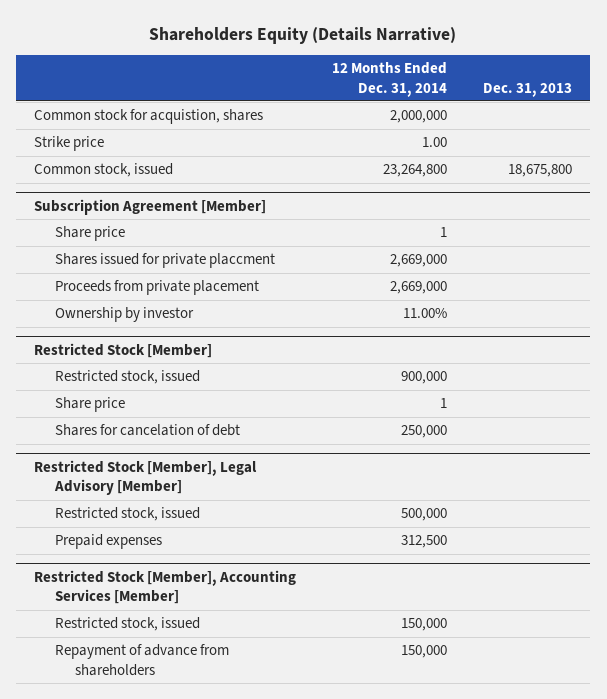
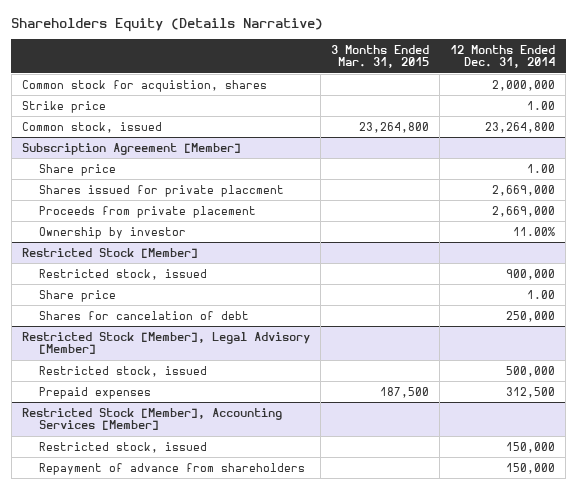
- | 12 Months Ended Dec. 31, 2014 | Dec. 31, 2013
+ | 3 Months Ended Mar. 31, 2015 | 12 Months Ended Dec. 31, 2014
@ Subscription Agreement [Member]
- Share price | 1 |
+ Share price | | 1.00
@ Restricted Stock [Member]
- Share price | 1 |
+ Share price | | 1.00

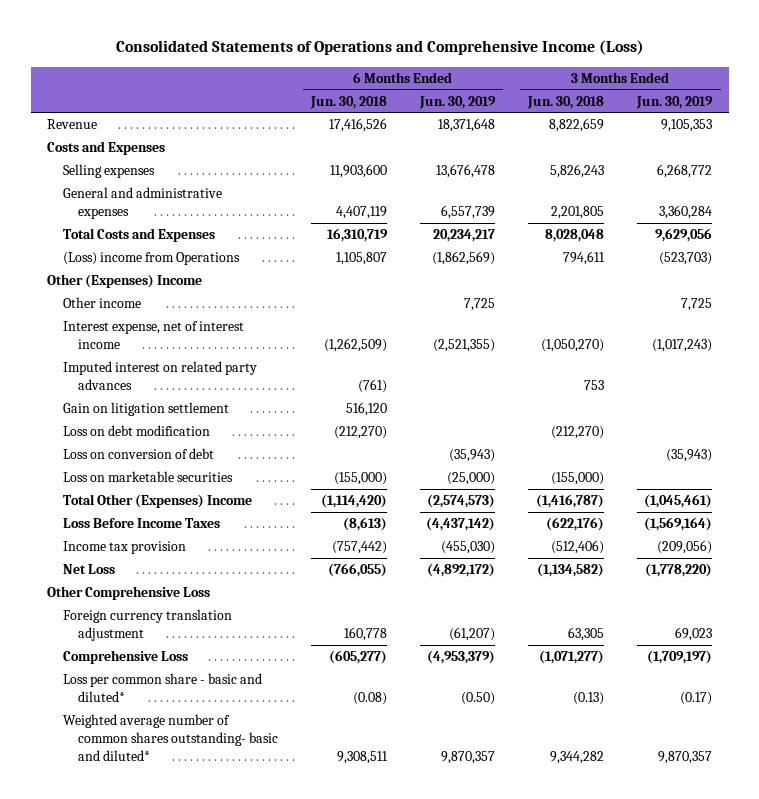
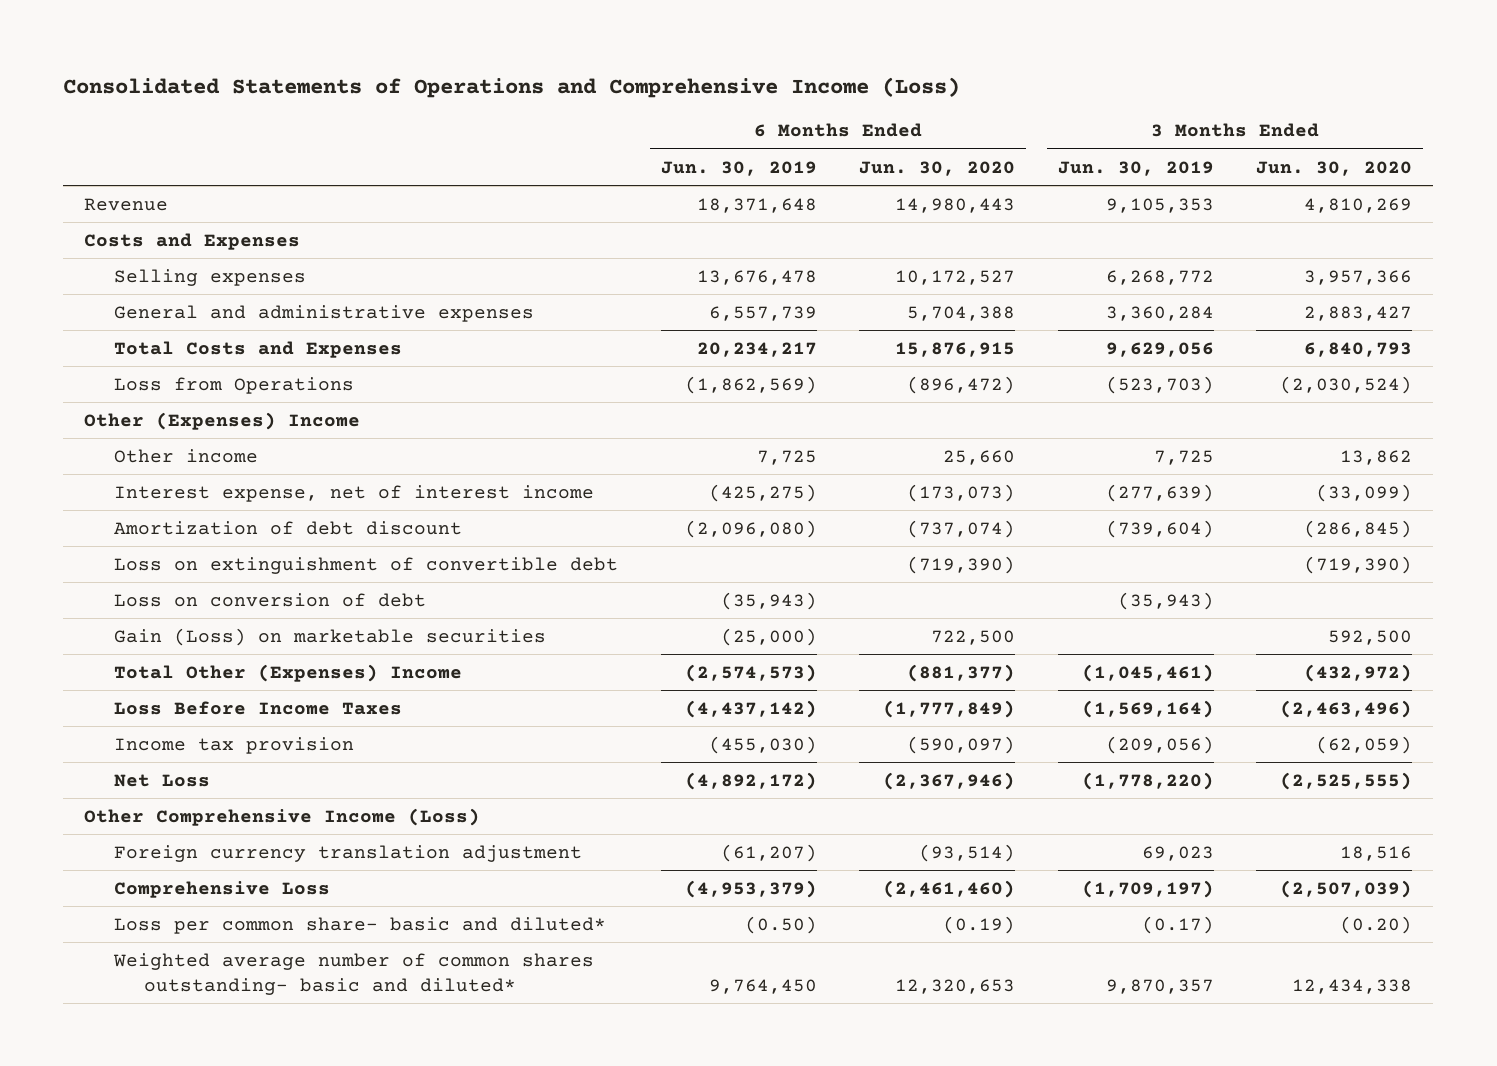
- | 6 Months Ended Jun. 30, 2018 | 6 Months Ended Jun. 30, 2019 | 3 Months Ended Jun. 30, 2018 | 3 Months Ended Jun. 30, 2019
+ | 6 Months Ended Jun. 30, 2019 | 6 Months Ended Jun. 30, 2020 | 3 Months Ended Jun. 30, 2019 | 3 Months Ended Jun. 30, 2020
- (Loss) income from Operations | 1,105,807 | (1,862,569) | 794,611 | (523,703)
+ Loss from Operations | (1,862,569) | (896,472) | (523,703) | (2,030,524)
- Interest expense, net of interest income | (1,262,509) | (2,521,355) | (1,050,270) | (1,017,243)
- Imputed interest on related party advances | (761) | | 753 |
- Gain on litigation settlement | 516,120 | | |
- Loss on debt modification | (212,270) | | (212,270) |
+ Interest expense, net of interest income | (425,275) | (173,073) | (277,639) | (33,099)
+ Amortization of debt discount | (2,096,080) | (737,074) | (739,604) | (286,845)
+ Loss on extinguishment of convertible debt | | (719,390) | | (719,390)
- Loss on marketable securities | (155,000) | (25,000) | (155,000) |
+ Gain (Loss) on marketable securities | (25,000) | 722,500 | | 592,500
- Other Comprehensive Loss
+ Other Comprehensive Income (Loss)
- Loss per common share - basic and diluted* | (0.08) | (0.50) | (0.13) | (0.17)
- Weighted average number of common shares outstanding- basic and diluted* | 9,308,511 | 9,870,357 | 9,344,282 | 9,870,357
+ Loss per common share- basic and diluted* | (0.50) | (0.19) | (0.17) | (0.20)
+ Weighted average number of common shares outstanding- basic and diluted* | 9,764,450 | 12,320,653 | 9,870,357 | 12,434,338

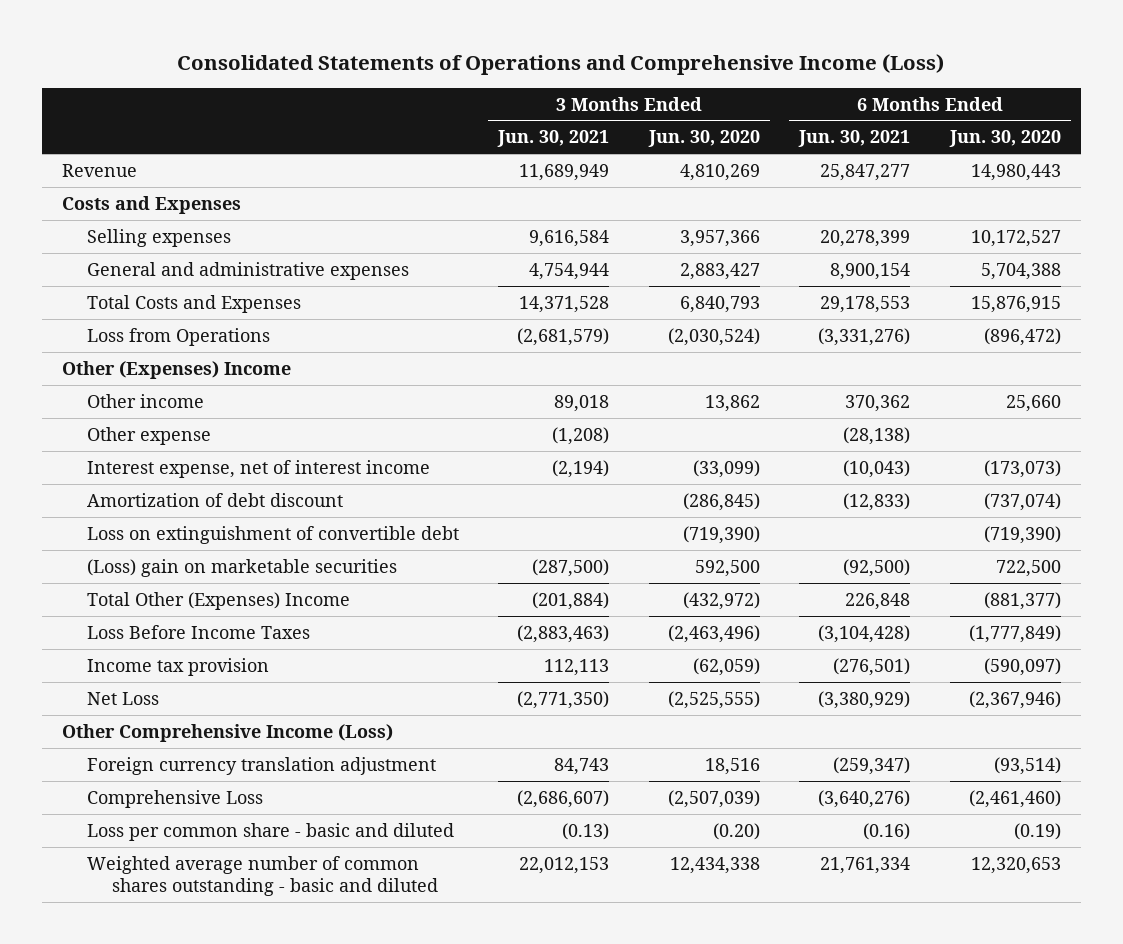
- | 6 Months Ended Jun. 30, 2019 | 6 Months Ended Jun. 30, 2020 | 3 Months Ended Jun. 30, 2019 | 3 Months Ended Jun. 30, 2020
+ | 3 Months Ended Jun. 30, 2021 | 3 Months Ended Jun. 30, 2020 | 6 Months Ended Jun. 30, 2021 | 6 Months Ended Jun. 30, 2020
+ Other expense | (1,208) | | (28,138) |
- Loss on conversion of debt | (35,943) | | (35,943) |
- Gain (Loss) on marketable securities | (25,000) | 722,500 | | 592,500
+ (Loss) gain on marketable securities | (287,500) | 592,500 | (92,500) | 722,500
- Loss per common share- basic and diluted* | (0.50) | (0.19) | (0.17) | (0.20)
- Weighted average number of common shares outstanding- basic and diluted* | 9,764,450 | 12,320,653 | 9,870,357 | 12,434,338
+ Loss per common share - basic and diluted | (0.13) | (0.20) | (0.16) | (0.19)
+ Weighted average number of common shares outstanding - basic and diluted | 22,012,153 | 12,434,338 | 21,761,334 | 12,320,653

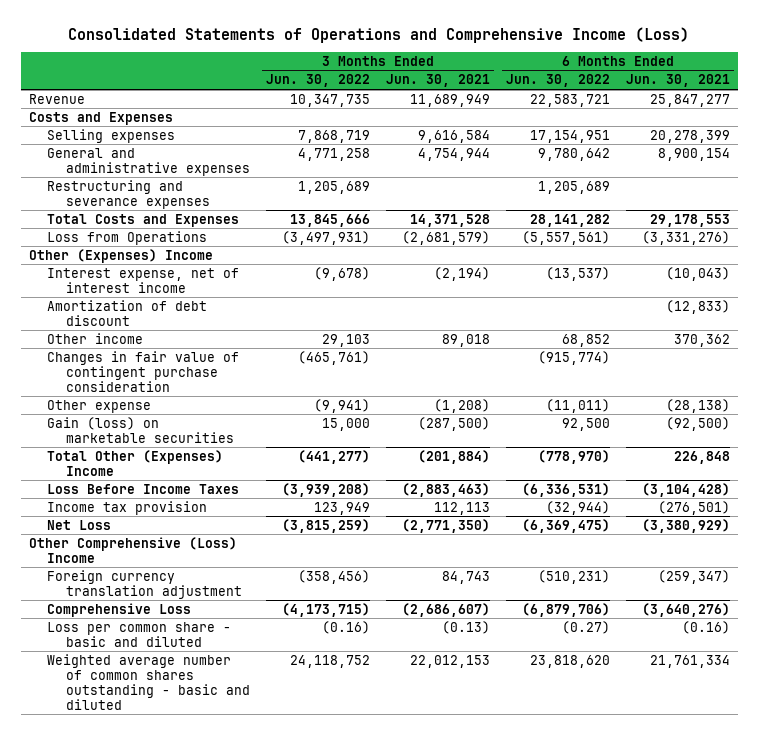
- | 3 Months Ended Jun. 30, 2021 | 3 Months Ended Jun. 30, 2020 | 6 Months Ended Jun. 30, 2021 | 6 Months Ended Jun. 30, 2020
+ | 3 Months Ended Jun. 30, 2022 | 3 Months Ended Jun. 30, 2021 | 6 Months Ended Jun. 30, 2022 | 6 Months Ended Jun. 30, 2021
+ Restructuring and severance expenses | 1,205,689 | | 1,205,689 |
- Loss on extinguishment of convertible debt | | (719,390) | | (719,390)
- (Loss) gain on marketable securities | (287,500) | 592,500 | (92,500) | 722,500
moved down: Other income | 29,103 | 89,018 | 68,852 | 370,362
+ Changes in fair value of contingent purchase consideration | (465,761) | | (915,774) |
moved down: Other expense | (9,941) | (1,208) | (11,011) | (28,138)
+ Gain (loss) on marketable securities | 15,000 | (287,500) | 92,500 | (92,500)
- Other Comprehensive Income (Loss)
+ Other Comprehensive (Loss) Income

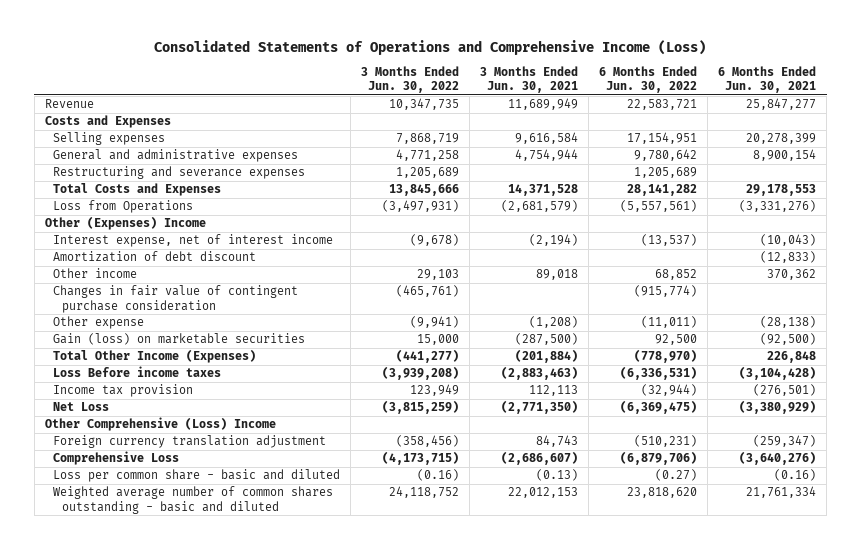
- Total Other (Expenses) Income | (441,277) | (201,884) | (778,970) | 226,848
- Loss Before Income Taxes | (3,939,208) | (2,883,463) | (6,336,531) | (3,104,428)
+ Total Other Income (Expenses) | (441,277) | (201,884) | (778,970) | 226,848
+ Loss Before income taxes | (3,939,208) | (2,883,463) | (6,336,531) | (3,104,428)

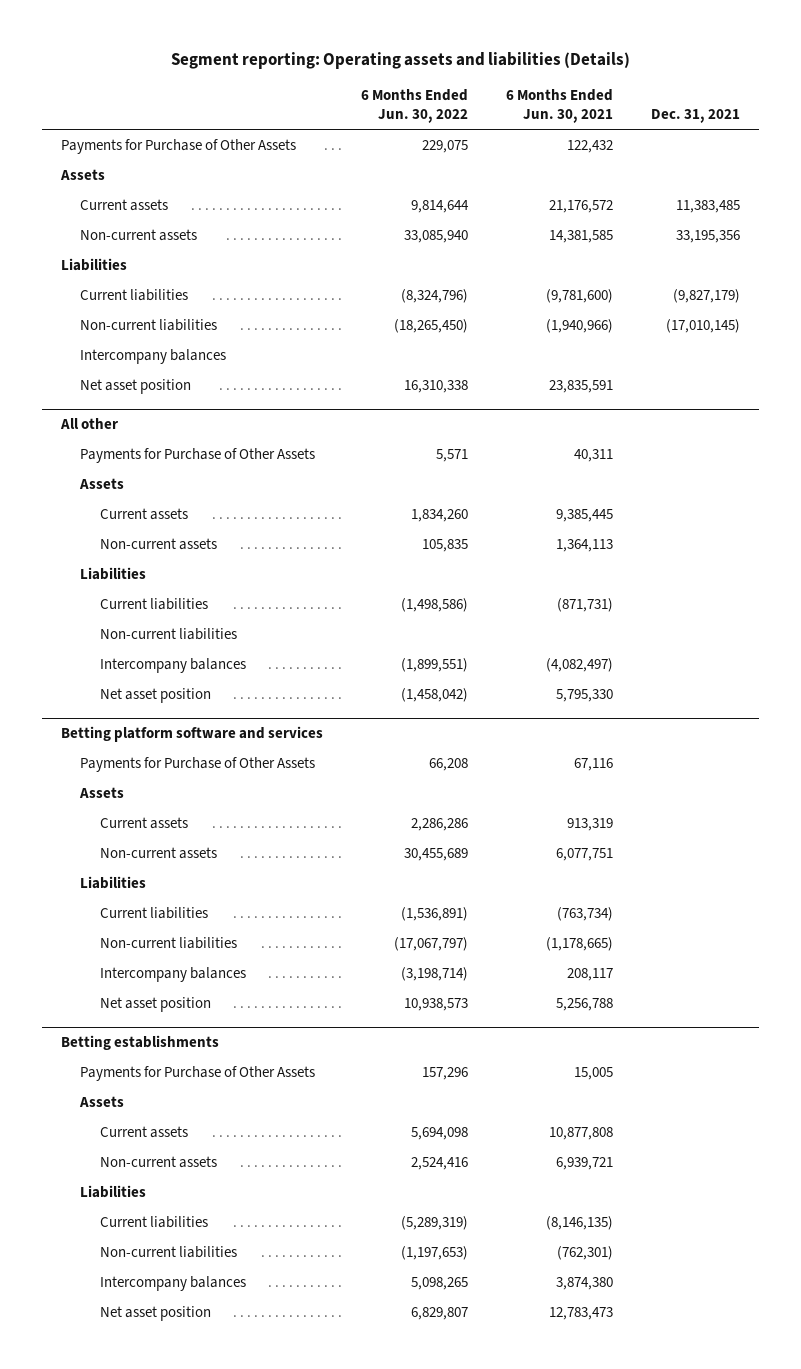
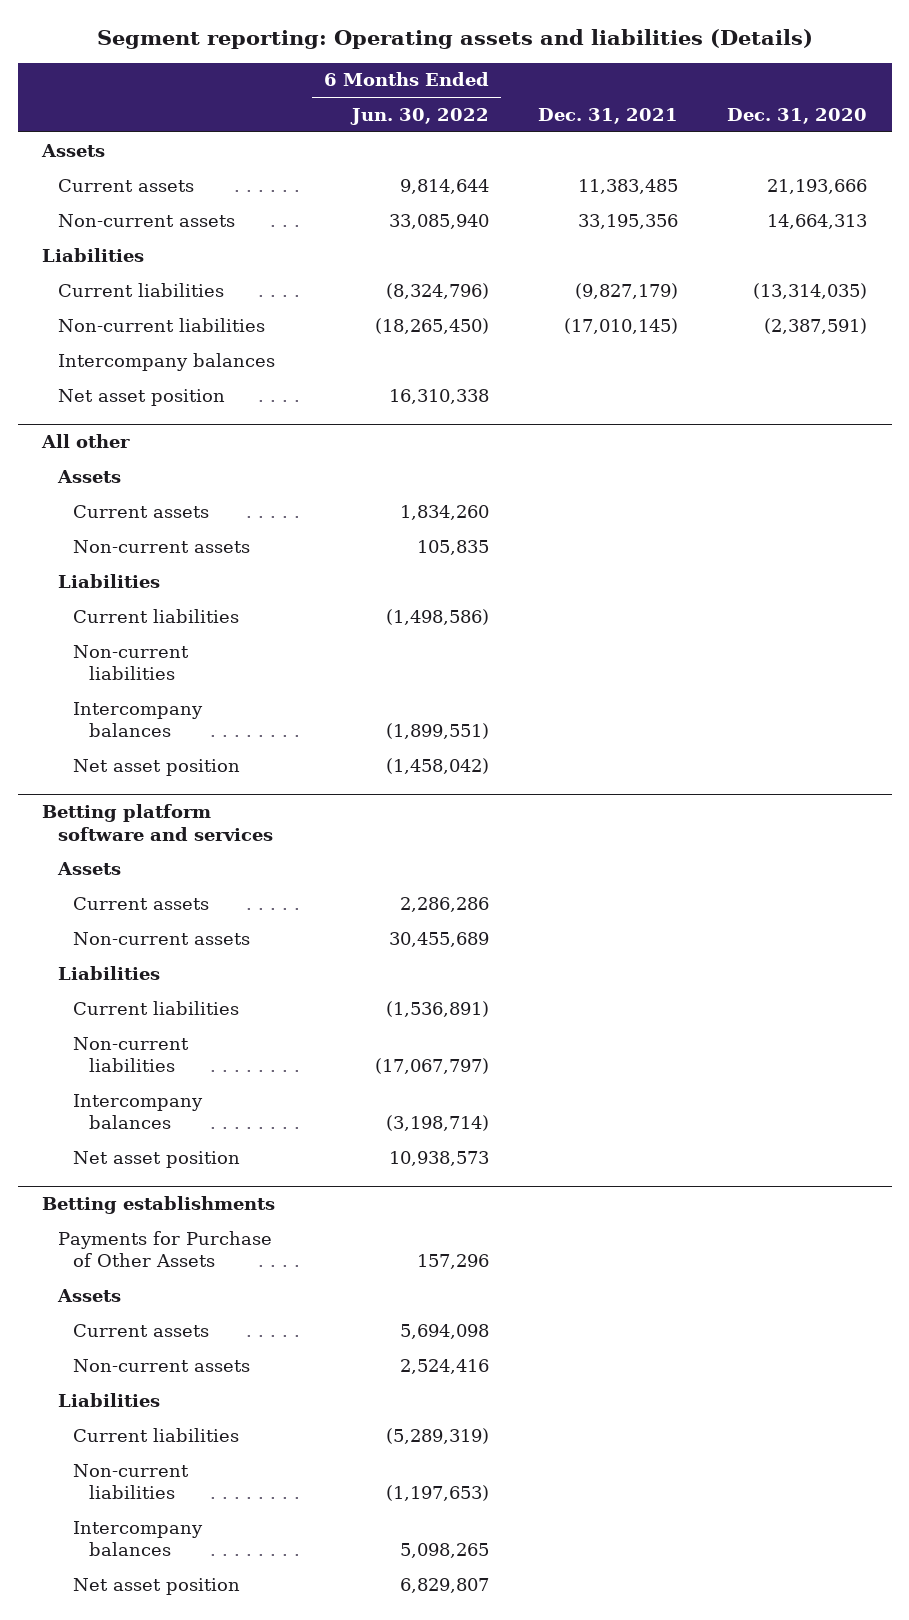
- | 6 Months Ended Jun. 30, 2022 | 6 Months Ended Jun. 30, 2021 | Dec. 31, 2021
+ | 6 Months Ended Jun. 30, 2022 | Dec. 31, 2021 | Dec. 31, 2020
- Payments for Purchase of Other Assets | 229,075 | 122,432 |
@ All other
- Payments for Purchase of Other Assets | 5,571 | 40,311 |
@ Betting platform software and services
- Payments for Purchase of Other Assets | 66,208 | 67,116 |

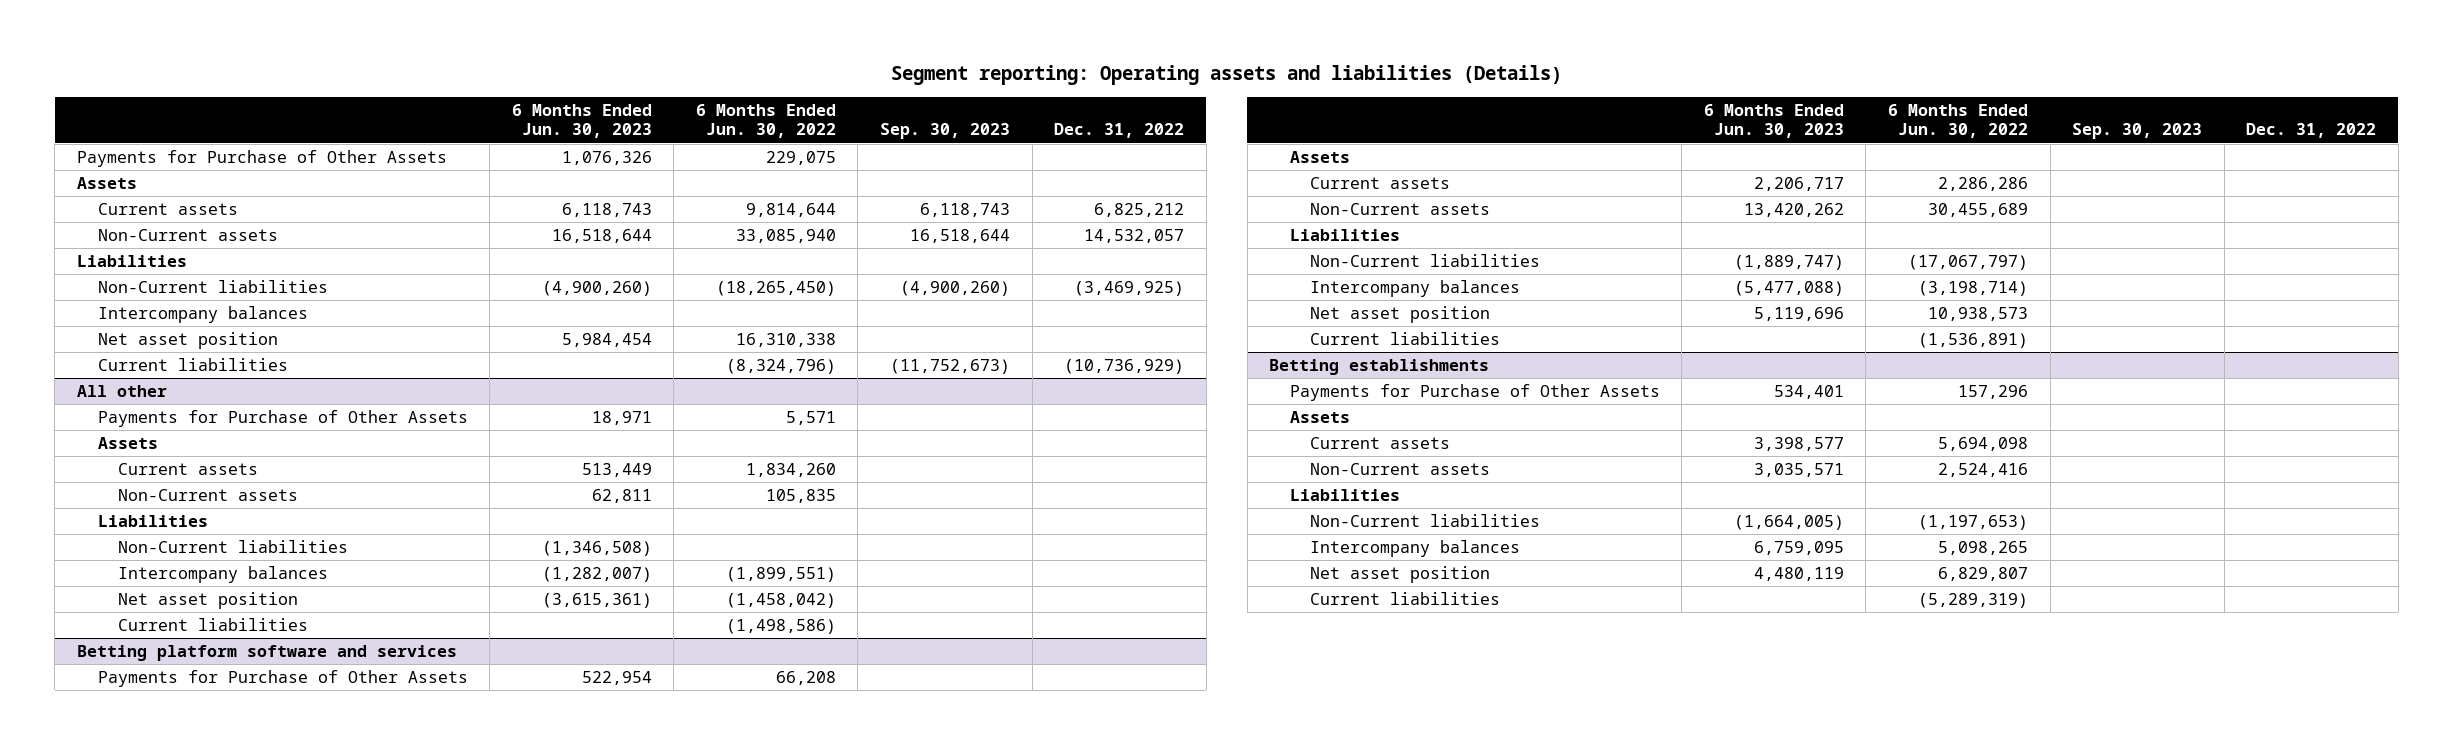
- | 6 Months Ended Jun. 30, 2022 | Dec. 31, 2021 | Dec. 31, 2020
+ | 6 Months Ended Jun. 30, 2023 | 6 Months Ended Jun. 30, 2022 | Sep. 30, 2023 | Dec. 31, 2022
+ Payments for Purchase of Other Assets | 1,076,326 | 229,075 | |
- Non-current assets | 33,085,940 | 33,195,356 | 14,664,313
+ Non-Current assets | 16,518,644 | 33,085,940 | 16,518,644 | 14,532,057
- Non-current liabilities | (18,265,450) | (17,010,145) | (2,387,591)
+ Non-Current liabilities | (4,900,260) | (18,265,450) | (4,900,260) | (3,469,925)
moved down: Current liabilities | | (8,324,796) | (11,752,673) | (10,736,929)
@ All other
+ Payments for Purchase of Other Assets | 18,971 | 5,571 | |
- Non-current assets | 105,835 | |
+ Non-Current assets | 62,811 | 105,835 | |
- Non-current liabilities
+ Non-Current liabilities | (1,346,508) | | |
moved down: Current liabilities | | (1,498,586) | |
@ Betting platform software and services
+ Payments for Purchase of Other Assets | 522,954 | 66,208 | |
- Non-current assets | 30,455,689 | |
+ Non-Current assets | 13,420,262 | 30,455,689 | |
- Non-current liabilities | (17,067,797) | |
+ Non-Current liabilities | (1,889,747) | (17,067,797) | |
moved down: Current liabilities | | (1,536,891) | |
@ Betting establishments
- Non-current assets | 2,524,416 | |
+ Non-Current assets | 3,035,571 | 2,524,416 | |
- Non-current liabilities | (1,197,653) | |
+ Non-Current liabilities | (1,664,005) | (1,197,653) | |
moved down: Current liabilities | | (5,289,319) | |

